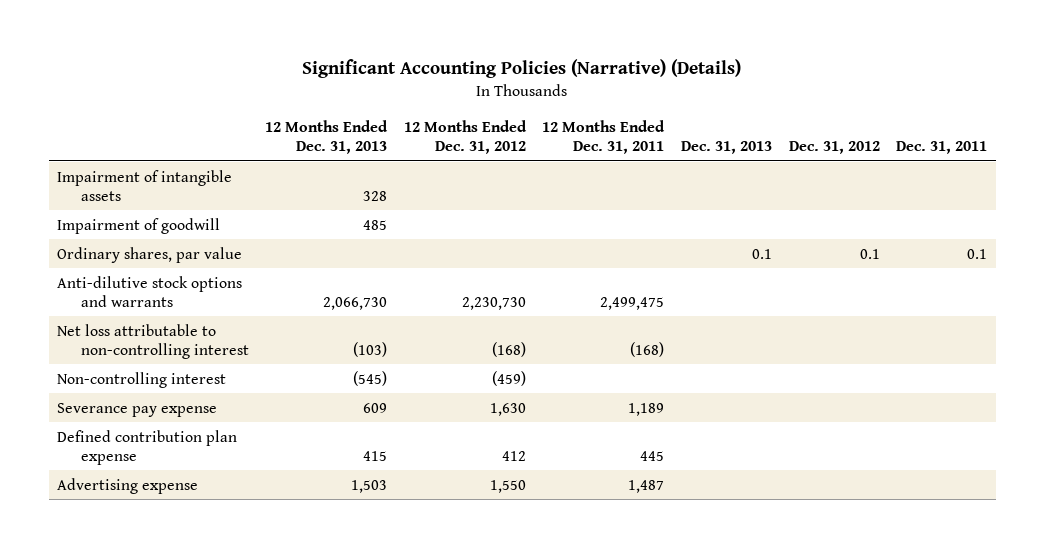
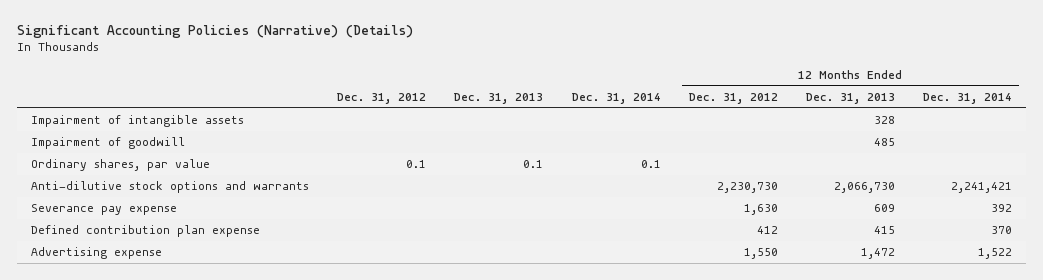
- | 12 Months Ended Dec. 31, 2013 | 12 Months Ended Dec. 31, 2012 | 12 Months Ended Dec. 31, 2011 | Dec. 31, 2013 | Dec. 31, 2012 | Dec. 31, 2011
+ | Dec. 31, 2012 | Dec. 31, 2013 | Dec. 31, 2014 | 12 Months Ended Dec. 31, 2012 | 12 Months Ended Dec. 31, 2013 | 12 Months Ended Dec. 31, 2014
- Net loss attributable to non-controlling interest | (103) | (168) | (168) | | |
- Non-controlling interest | (545) | (459) | | | |
- Advertising expense | 1,503 | 1,550 | 1,487 | | |
+ Advertising expense | | | | 1,550 | 1,472 | 1,522

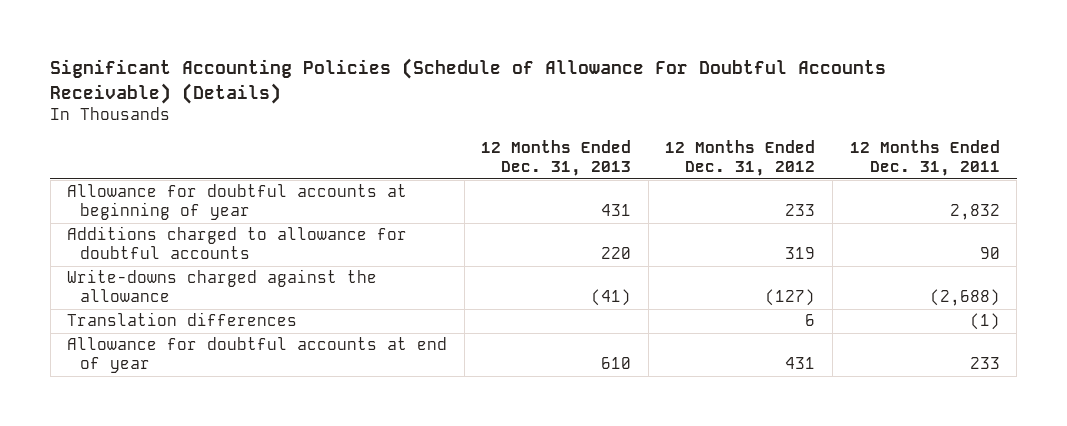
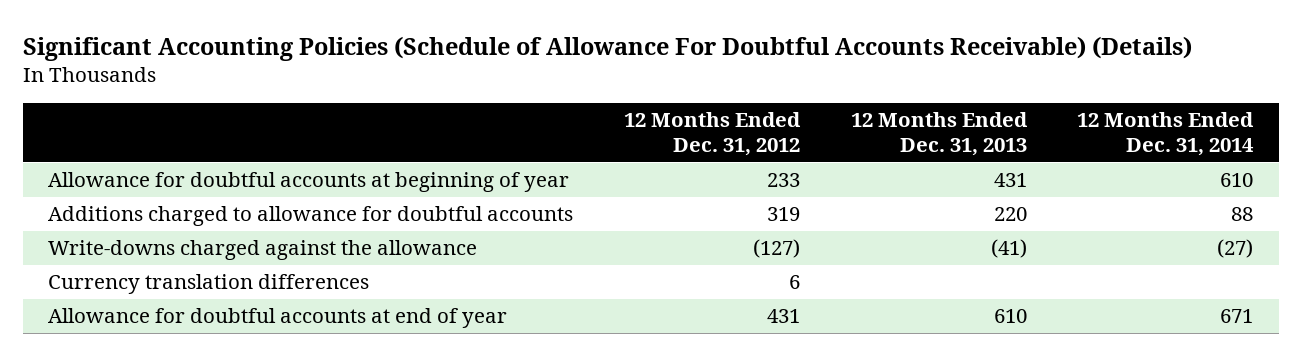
- | 12 Months Ended Dec. 31, 2013 | 12 Months Ended Dec. 31, 2012 | 12 Months Ended Dec. 31, 2011
+ | 12 Months Ended Dec. 31, 2012 | 12 Months Ended Dec. 31, 2013 | 12 Months Ended Dec. 31, 2014
- Translation differences | | 6 | (1)
+ Currency translation differences | 6 | |

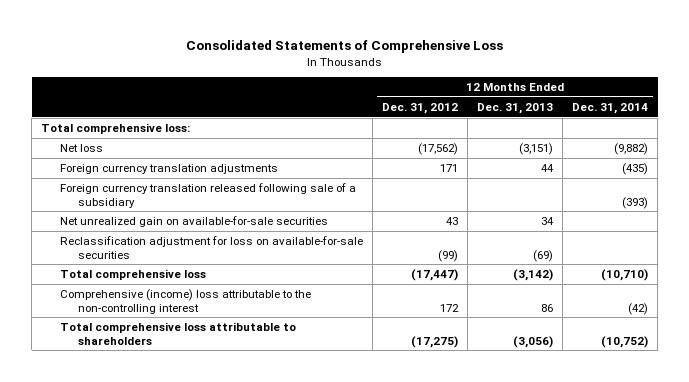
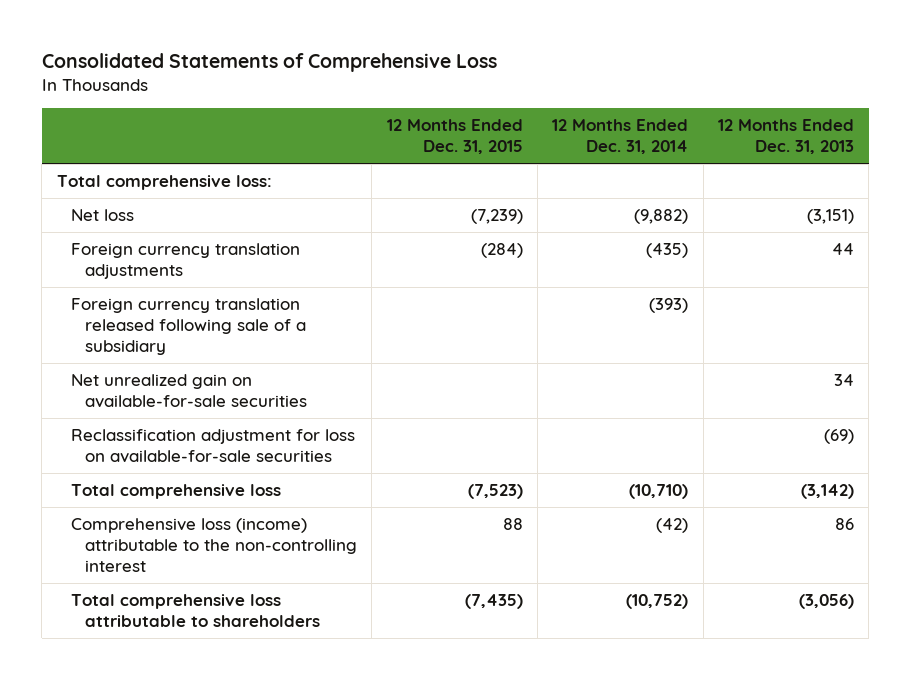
- | 12 Months Ended Dec. 31, 2012 | 12 Months Ended Dec. 31, 2013 | 12 Months Ended Dec. 31, 2014
+ | 12 Months Ended Dec. 31, 2015 | 12 Months Ended Dec. 31, 2014 | 12 Months Ended Dec. 31, 2013
- Comprehensive (income) loss attributable to the non-controlling interest | 172 | 86 | (42)
+ Comprehensive loss (income) attributable to the non-controlling interest | 88 | (42) | 86

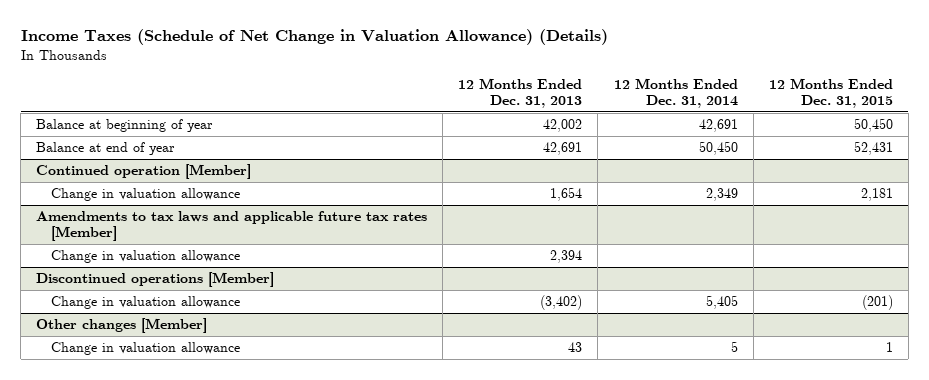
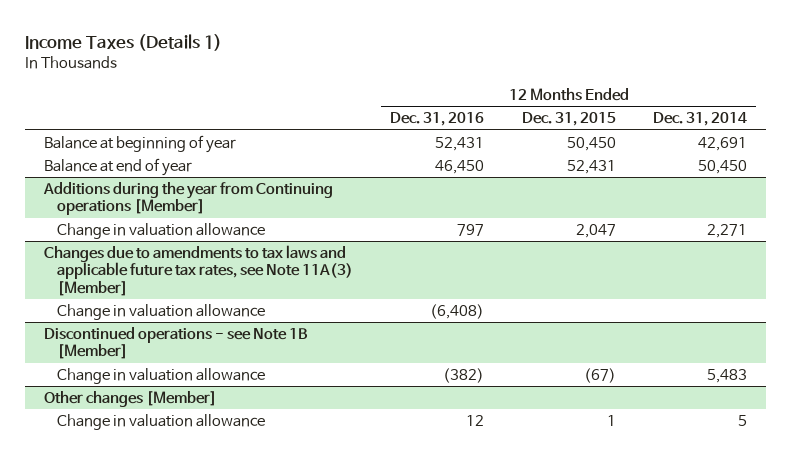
- Income Taxes (Schedule of Net Change in Valuation Allowance) (Details)
+ Income Taxes (Details 1)
- | 12 Months Ended Dec. 31, 2013 | 12 Months Ended Dec. 31, 2014 | 12 Months Ended Dec. 31, 2015
+ | 12 Months Ended Dec. 31, 2016 | 12 Months Ended Dec. 31, 2015 | 12 Months Ended Dec. 31, 2014
- Continued operation [Member]
- Change in valuation allowance | 1,654 | 2,349 | 2,181
- Amendments to tax laws and applicable future tax rates [Member]
+ Additions during the year from Continuing operations [Member]
+ Change in valuation allowance | 797 | 2,047 | 2,271
+ Changes due to amendments to tax laws and applicable future tax rates, see Note 11A(3) [Member]
- Discontinued operations [Member]
- Change in valuation allowance | (3,402) | 5,405 | (201)
+ Discontinued operations - see Note 1B [Member]
+ Change in valuation allowance | (382) | (67) | 5,483

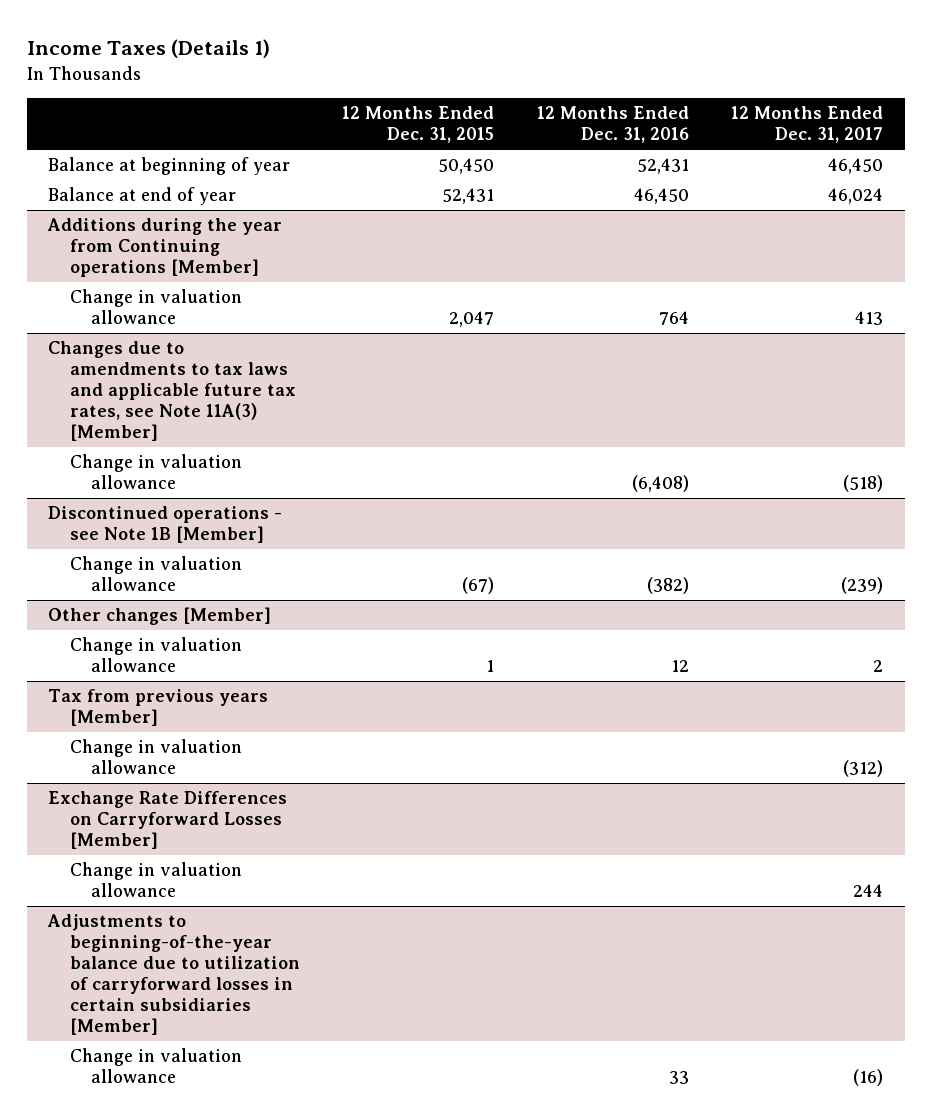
- | 12 Months Ended Dec. 31, 2016 | 12 Months Ended Dec. 31, 2015 | 12 Months Ended Dec. 31, 2014
+ | 12 Months Ended Dec. 31, 2015 | 12 Months Ended Dec. 31, 2016 | 12 Months Ended Dec. 31, 2017
@ Additions during the year from Continuing operations [Member]
- Change in valuation allowance | 797 | 2,047 | 2,271
+ Change in valuation allowance | 2,047 | 764 | 413
+ Tax from previous years [Member]
+ Change in valuation allowance | | | (312)
+ Exchange Rate Differences on Carryforward Losses [Member]
+ Change in valuation allowance | | | 244
+ Adjustments to beginning-of-the-year balance due to utilization of carryforward losses in certain subsidiaries [Member]
+ Change in valuation allowance | | 33 | (16)

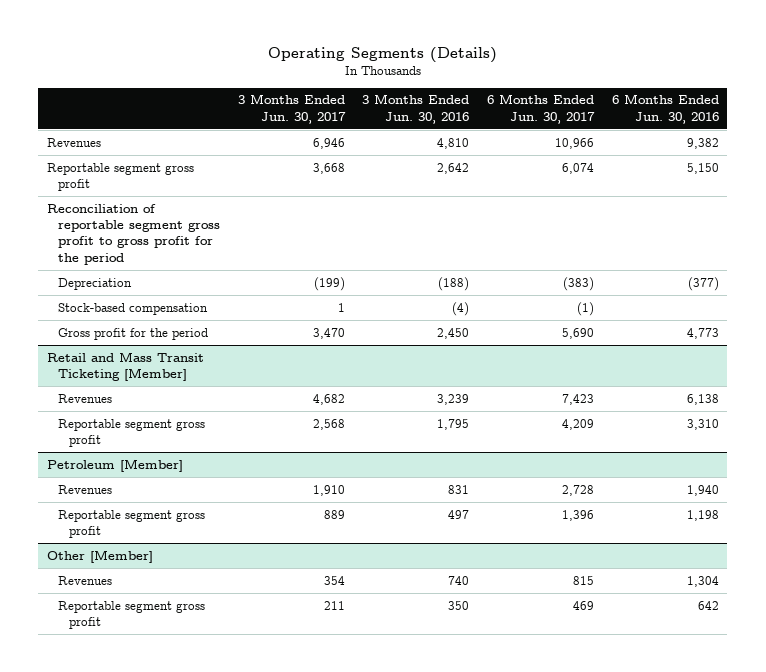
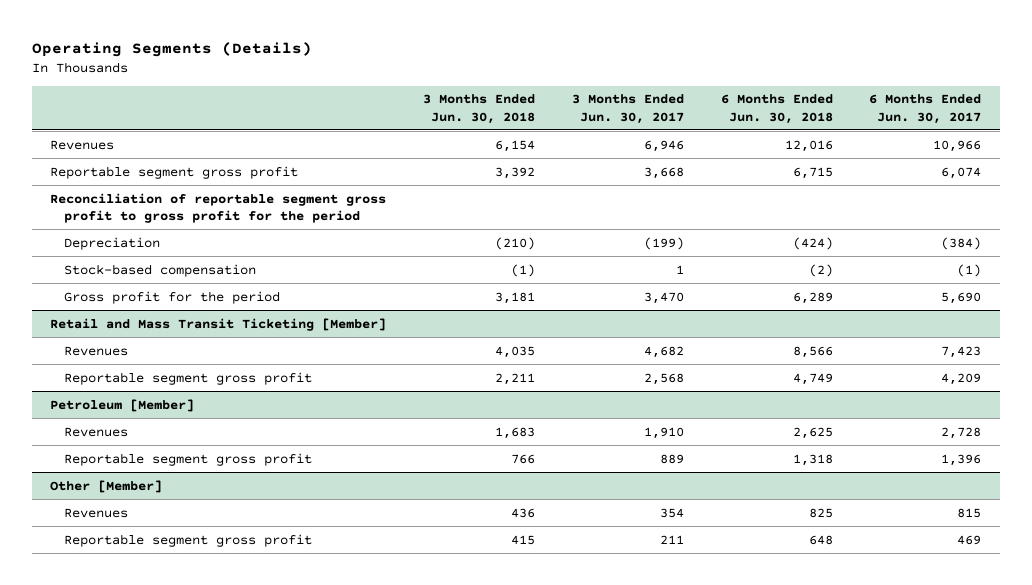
- | 3 Months Ended Jun. 30, 2017 | 3 Months Ended Jun. 30, 2016 | 6 Months Ended Jun. 30, 2017 | 6 Months Ended Jun. 30, 2016
+ | 3 Months Ended Jun. 30, 2018 | 3 Months Ended Jun. 30, 2017 | 6 Months Ended Jun. 30, 2018 | 6 Months Ended Jun. 30, 2017
- Depreciation | (199) | (188) | (383) | (377)
+ Depreciation | (210) | (199) | (424) | (384)

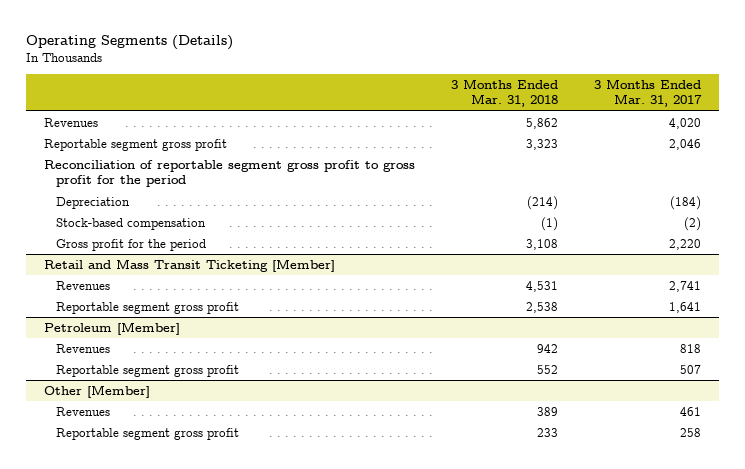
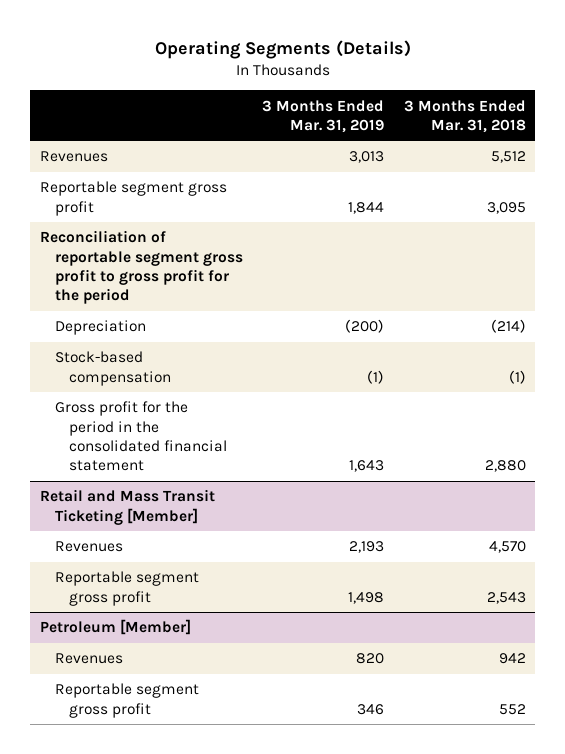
- | 3 Months Ended Mar. 31, 2018 | 3 Months Ended Mar. 31, 2017
+ | 3 Months Ended Mar. 31, 2019 | 3 Months Ended Mar. 31, 2018
- Revenues | 5,862 | 4,020
- Reportable segment gross profit | 3,323 | 2,046
+ Revenues | 3,013 | 5,512
+ Reportable segment gross profit | 1,844 | 3,095
- Gross profit for the period | 3,108 | 2,220
+ Gross profit for the period in the consolidated financial statement | 1,643 | 2,880
@ Retail and Mass Transit Ticketing [Member]
- Revenues | 4,531 | 2,741
- Reportable segment gross profit | 2,538 | 1,641
+ Revenues | 2,193 | 4,570
+ Reportable segment gross profit | 1,498 | 2,543
- Other [Member]
- Revenues | 389 | 461
- Reportable segment gross profit | 233 | 258

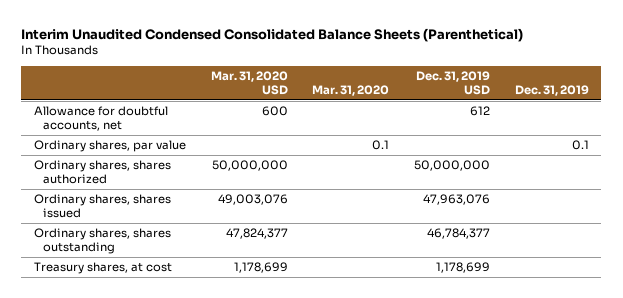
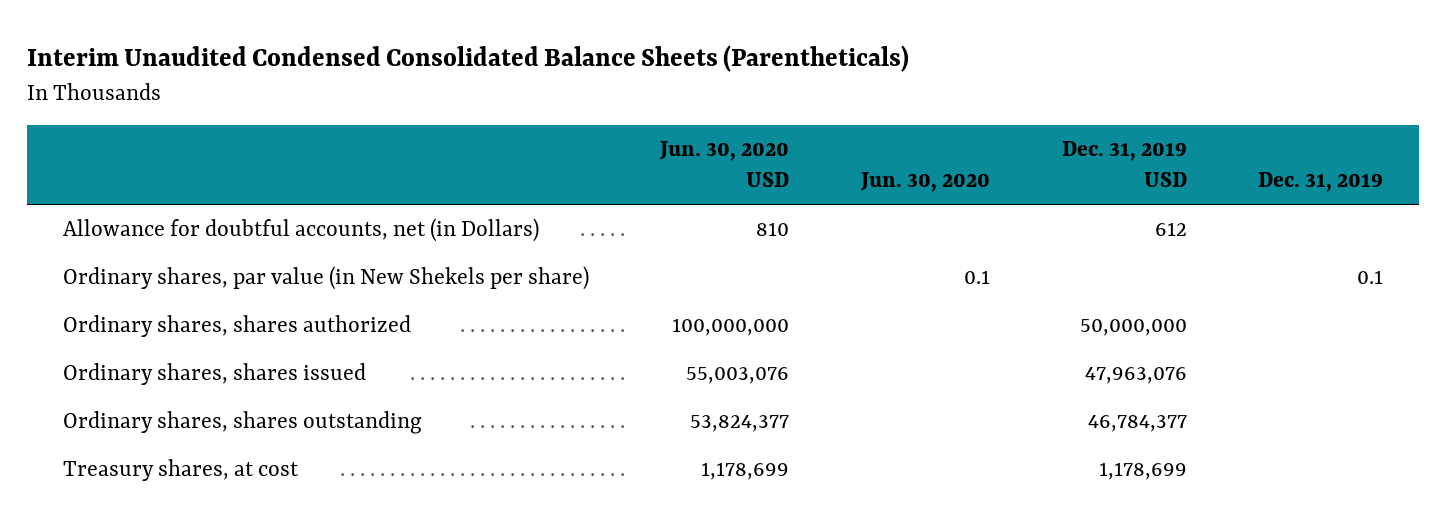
- Interim Unaudited Condensed Consolidated Balance Sheets (Parenthetical)
+ Interim Unaudited Condensed Consolidated Balance Sheets (Parentheticals)
- | Mar. 31, 2020 USD | Mar. 31, 2020 | Dec. 31, 2019 USD | Dec. 31, 2019
+ | Jun. 30, 2020 USD | Jun. 30, 2020 | Dec. 31, 2019 USD | Dec. 31, 2019
- Allowance for doubtful accounts, net | 600 | | 612 |
- Ordinary shares, par value | | 0.1 | | 0.1
+ Allowance for doubtful accounts, net (in Dollars) | 810 | | 612 |
+ Ordinary shares, par value (in New Shekels per share) | | 0.1 | | 0.1

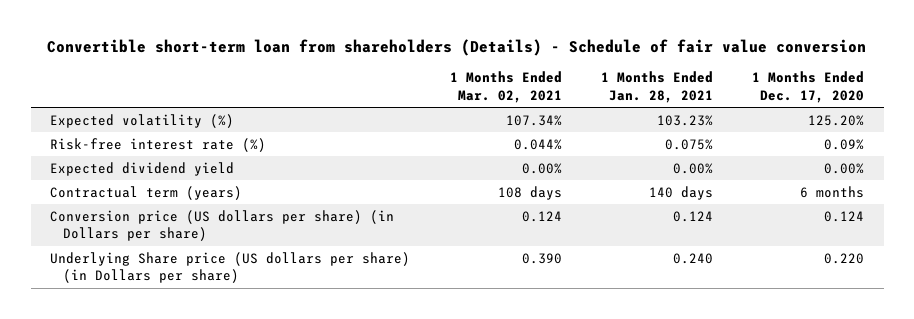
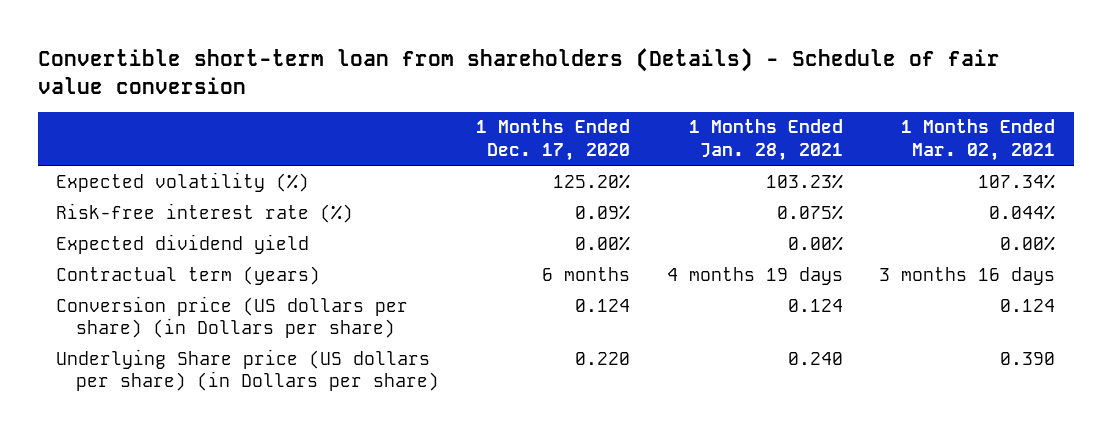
- | 1 Months Ended Mar. 02, 2021 | 1 Months Ended Jan. 28, 2021 | 1 Months Ended Dec. 17, 2020
+ | 1 Months Ended Dec. 17, 2020 | 1 Months Ended Jan. 28, 2021 | 1 Months Ended Mar. 02, 2021
- Contractual term (years) | 108 days | 140 days | 6 months
+ Contractual term (years) | 6 months | 4 months 19 days | 3 months 16 days

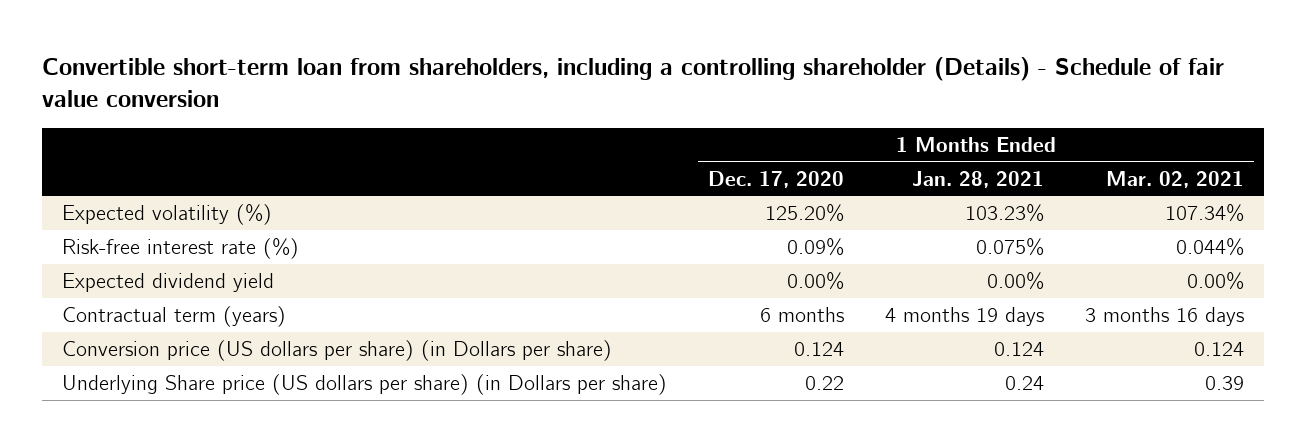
- Convertible short-term loan from shareholders (Details) - Schedule of fair value conversion
+ Convertible short-term loan from shareholders, including a controlling shareholder (Details) - Schedule of fair value conversion
- Underlying Share price (US dollars per share) (in Dollars per share) | 0.220 | 0.240 | 0.390
+ Underlying Share price (US dollars per share) (in Dollars per share) | 0.22 | 0.24 | 0.39

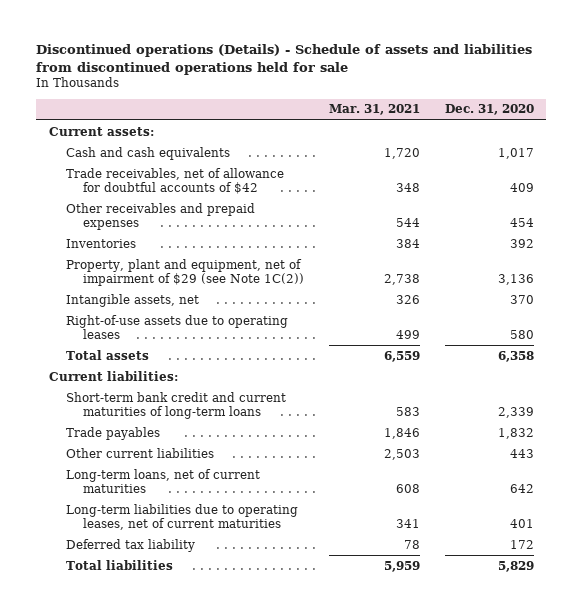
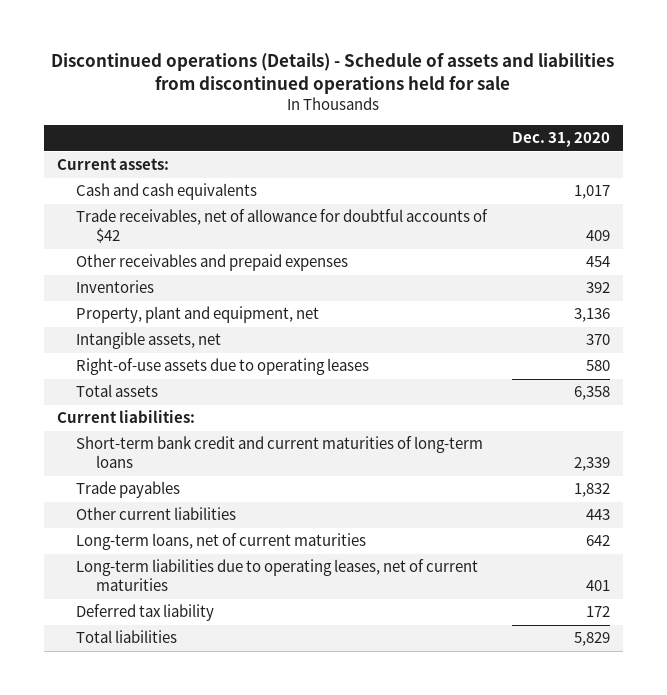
- | Mar. 31, 2021 | Dec. 31, 2020
+ | Dec. 31, 2020
- Property, plant and equipment, net of impairment of $29 (see Note 1C(2)) | 2,738 | 3,136
+ Property, plant and equipment, net | 3,136

